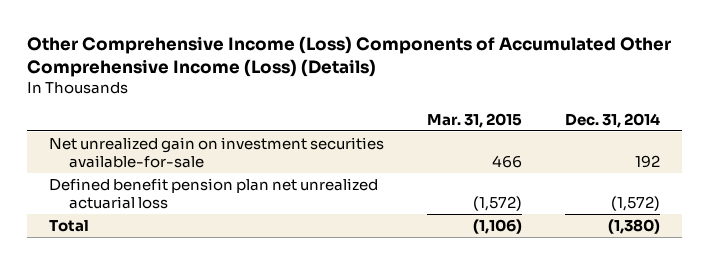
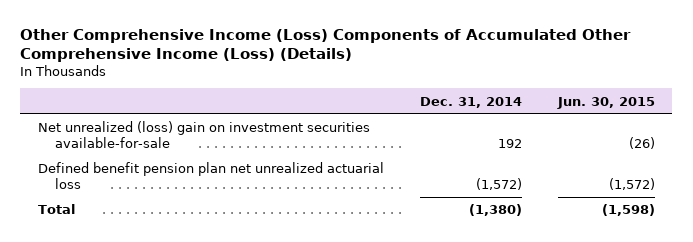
- | Mar. 31, 2015 | Dec. 31, 2014
+ | Dec. 31, 2014 | Jun. 30, 2015
- Net unrealized gain on investment securities available-for-sale | 466 | 192
+ Net unrealized (loss) gain on investment securities available-for-sale | 192 | (26)

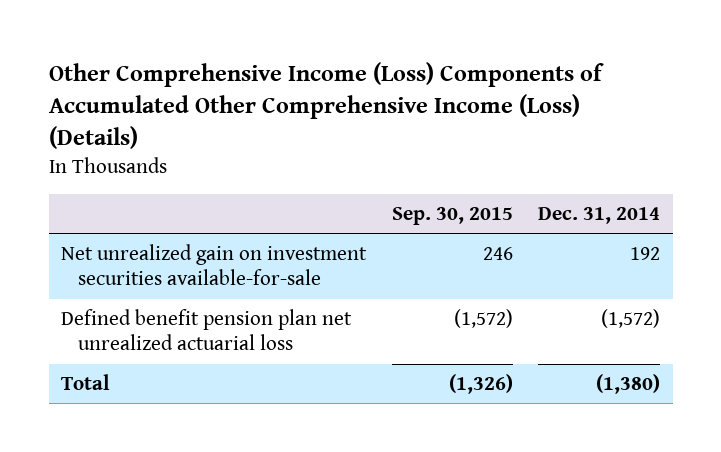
- | Dec. 31, 2014 | Jun. 30, 2015
+ | Sep. 30, 2015 | Dec. 31, 2014
- Net unrealized (loss) gain on investment securities available-for-sale | 192 | (26)
+ Net unrealized gain on investment securities available-for-sale | 246 | 192

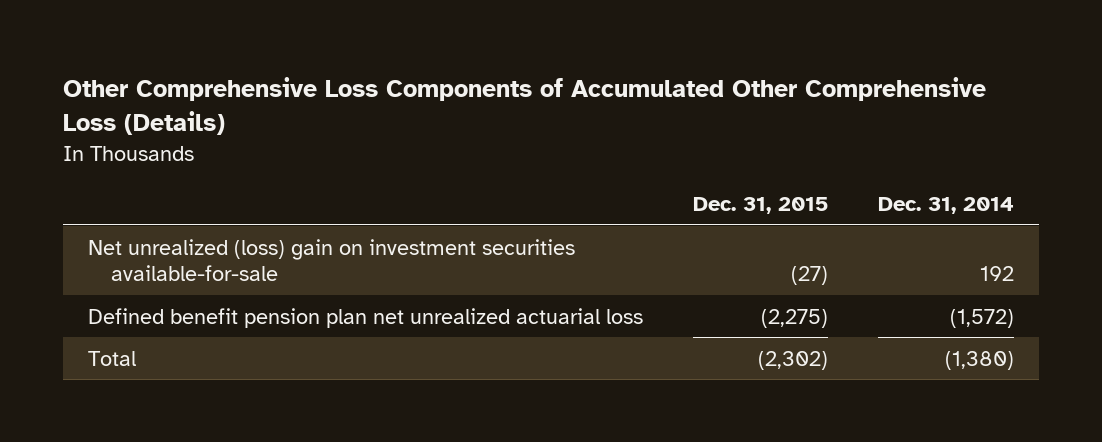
- Other Comprehensive Income (Loss) Components of Accumulated Other Comprehensive Income (Loss) (Details)
+ Other Comprehensive Loss Components of Accumulated Other Comprehensive Loss (Details)
- | Sep. 30, 2015 | Dec. 31, 2014
+ | Dec. 31, 2015 | Dec. 31, 2014
- Net unrealized gain on investment securities available-for-sale | 246 | 192
+ Net unrealized (loss) gain on investment securities available-for-sale | (27) | 192

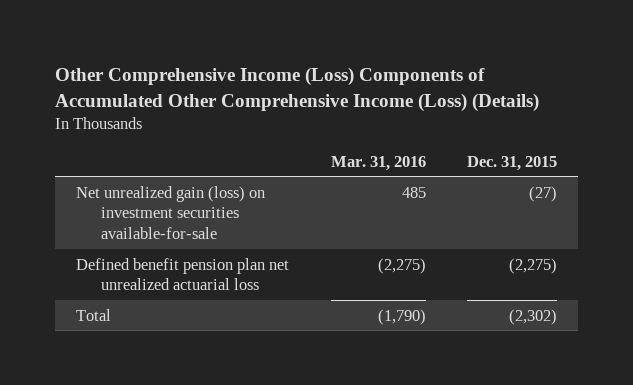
- Other Comprehensive Loss Components of Accumulated Other Comprehensive Loss (Details)
+ Other Comprehensive Income (Loss) Components of Accumulated Other Comprehensive Income (Loss) (Details)
- | Dec. 31, 2015 | Dec. 31, 2014
+ | Mar. 31, 2016 | Dec. 31, 2015
- Net unrealized (loss) gain on investment securities available-for-sale | (27) | 192
+ Net unrealized gain (loss) on investment securities available-for-sale | 485 | (27)

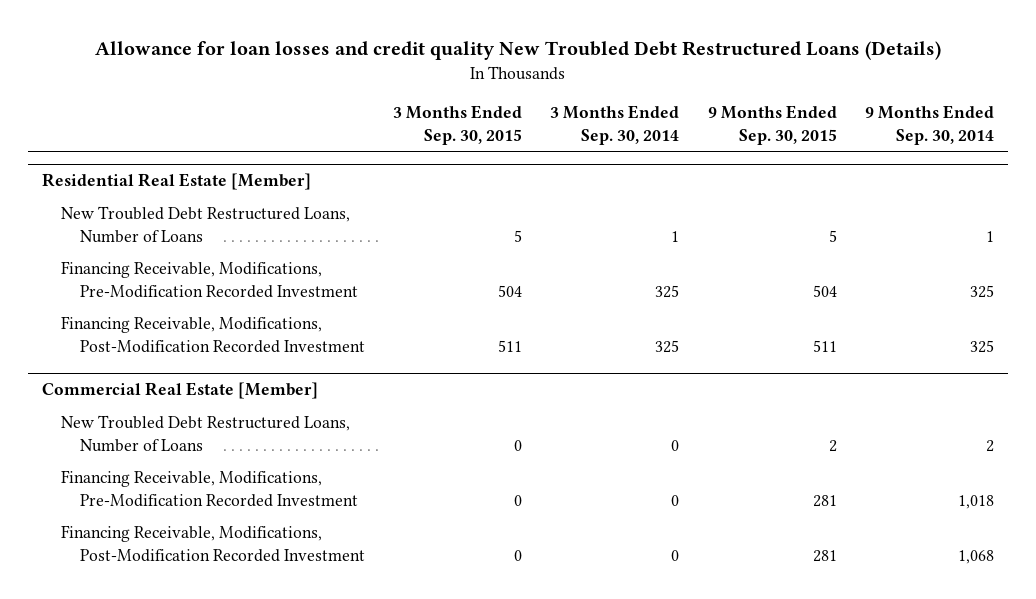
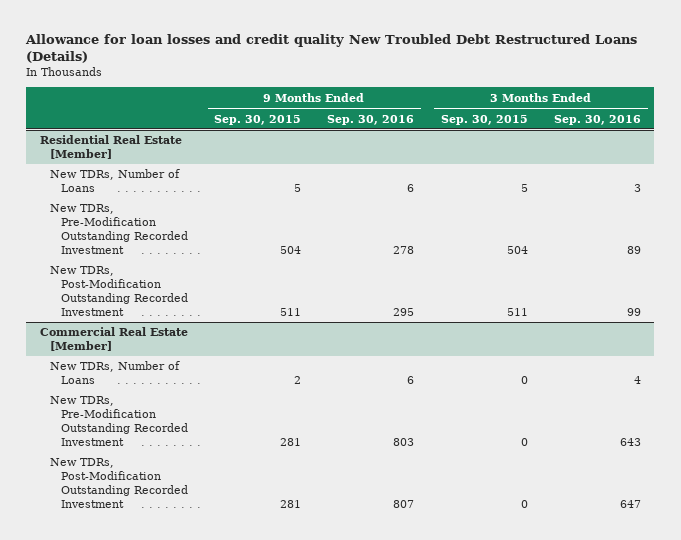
- | 3 Months Ended Sep. 30, 2015 | 3 Months Ended Sep. 30, 2014 | 9 Months Ended Sep. 30, 2015 | 9 Months Ended Sep. 30, 2014
+ | 9 Months Ended Sep. 30, 2015 | 9 Months Ended Sep. 30, 2016 | 3 Months Ended Sep. 30, 2015 | 3 Months Ended Sep. 30, 2016
@ Residential Real Estate [Member]
- New Troubled Debt Restructured Loans, Number of Loans | 5 | 1 | 5 | 1
- Financing Receivable, Modifications, Pre-Modification Recorded Investment | 504 | 325 | 504 | 325
- Financing Receivable, Modifications, Post-Modification Recorded Investment | 511 | 325 | 511 | 325
+ New TDRs, Number of Loans | 5 | 6 | 5 | 3
+ New TDRs, Pre-Modification Outstanding Recorded Investment | 504 | 278 | 504 | 89
+ New TDRs, Post-Modification Outstanding Recorded Investment | 511 | 295 | 511 | 99
@ Commercial Real Estate [Member]
- New Troubled Debt Restructured Loans, Number of Loans | 0 | 0 | 2 | 2
- Financing Receivable, Modifications, Pre-Modification Recorded Investment | 0 | 0 | 281 | 1,018
- Financing Receivable, Modifications, Post-Modification Recorded Investment | 0 | 0 | 281 | 1,068
+ New TDRs, Number of Loans | 2 | 6 | 0 | 4
+ New TDRs, Pre-Modification Outstanding Recorded Investment | 281 | 803 | 0 | 643
+ New TDRs, Post-Modification Outstanding Recorded Investment | 281 | 807 | 0 | 647

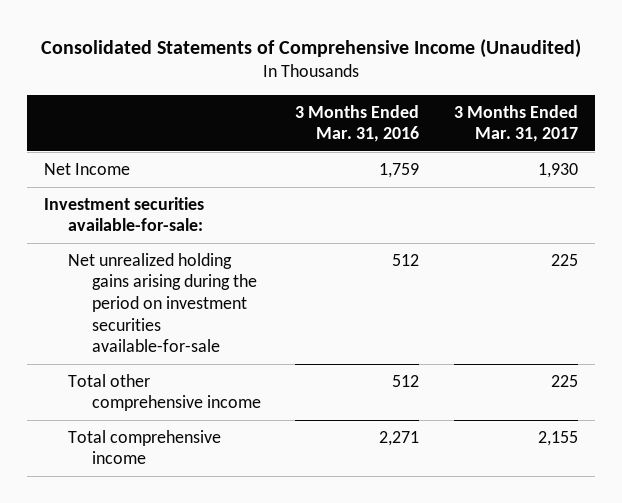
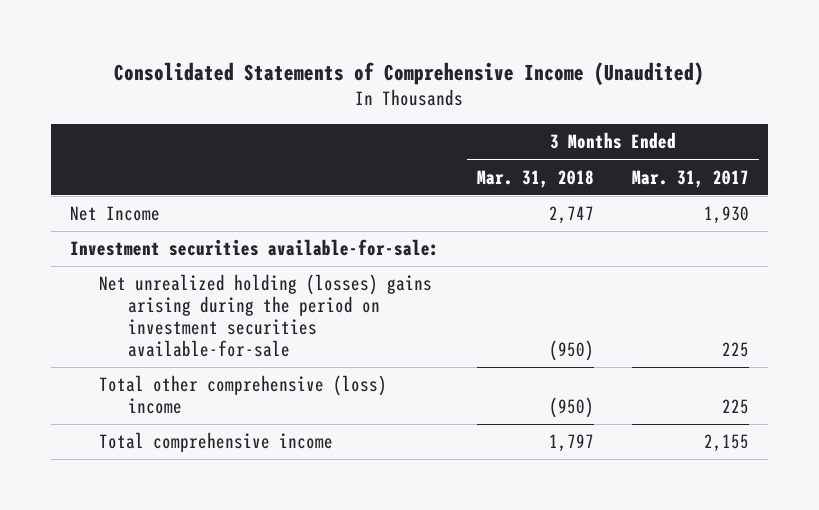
- | 3 Months Ended Mar. 31, 2016 | 3 Months Ended Mar. 31, 2017
+ | 3 Months Ended Mar. 31, 2018 | 3 Months Ended Mar. 31, 2017
- Net unrealized holding gains arising during the period on investment securities available-for-sale | 512 | 225
- Total other comprehensive income | 512 | 225
+ Net unrealized holding (losses) gains arising during the period on investment securities available-for-sale | (950) | 225
+ Total other comprehensive (loss) income | (950) | 225

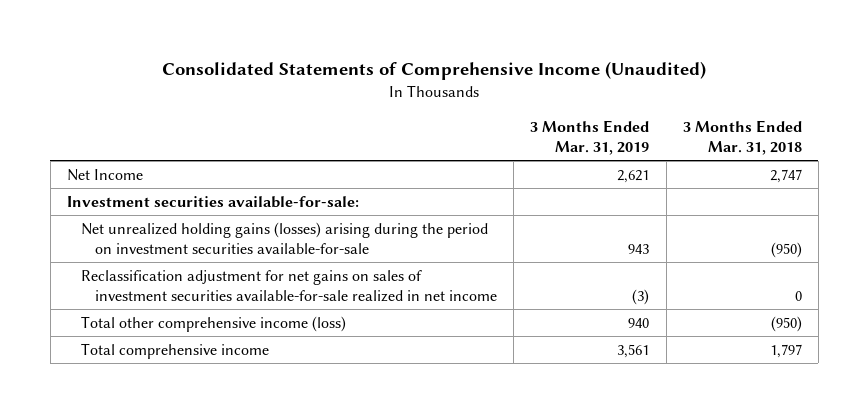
- | 3 Months Ended Mar. 31, 2018 | 3 Months Ended Mar. 31, 2017
+ | 3 Months Ended Mar. 31, 2019 | 3 Months Ended Mar. 31, 2018
- Net unrealized holding (losses) gains arising during the period on investment securities available-for-sale | (950) | 225
- Total other comprehensive (loss) income | (950) | 225
+ Net unrealized holding gains (losses) arising during the period on investment securities available-for-sale | 943 | (950)
+ Reclassification adjustment for net gains on sales of investment securities available-for-sale realized in net income | (3) | 0
+ Total other comprehensive income (loss) | 940 | (950)

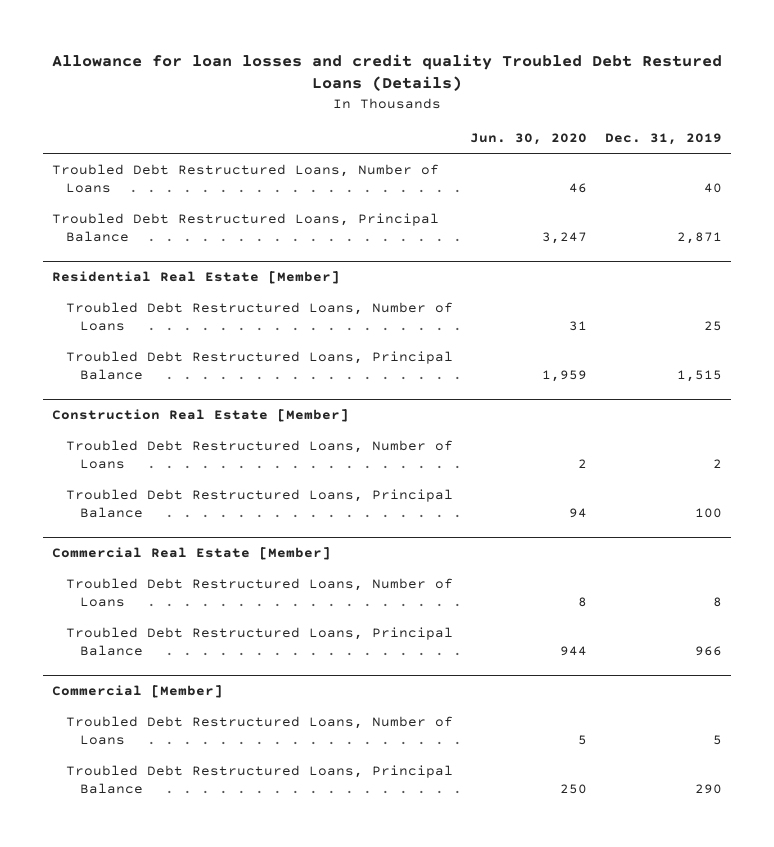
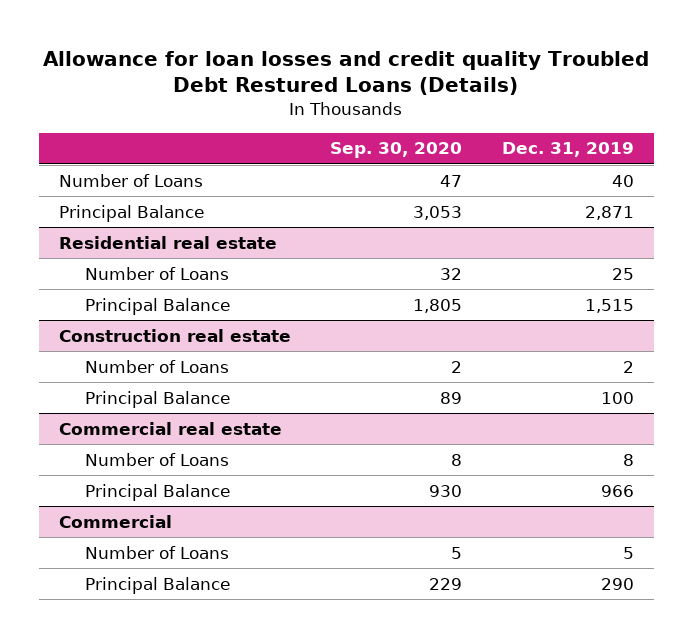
- | Jun. 30, 2020 | Dec. 31, 2019
+ | Sep. 30, 2020 | Dec. 31, 2019
- Troubled Debt Restructured Loans, Number of Loans | 46 | 40
- Troubled Debt Restructured Loans, Principal Balance | 3,247 | 2,871
- Residential Real Estate [Member]
- Troubled Debt Restructured Loans, Number of Loans | 31 | 25
- Troubled Debt Restructured Loans, Principal Balance | 1,959 | 1,515
- Construction Real Estate [Member]
- Troubled Debt Restructured Loans, Number of Loans | 2 | 2
- Troubled Debt Restructured Loans, Principal Balance | 94 | 100
- Commercial Real Estate [Member]
- Troubled Debt Restructured Loans, Number of Loans | 8 | 8
- Troubled Debt Restructured Loans, Principal Balance | 944 | 966
- Commercial [Member]
- Troubled Debt Restructured Loans, Number of Loans | 5 | 5
- Troubled Debt Restructured Loans, Principal Balance | 250 | 290
+ Number of Loans | 47 | 40
+ Principal Balance | 3,053 | 2,871
+ Residential real estate
+ Number of Loans | 32 | 25
+ Principal Balance | 1,805 | 1,515
+ Construction real estate
+ Number of Loans | 2 | 2
+ Principal Balance | 89 | 100
+ Commercial real estate
+ Number of Loans | 8 | 8
+ Principal Balance | 930 | 966
+ Commercial
+ Number of Loans | 5 | 5
+ Principal Balance | 229 | 290

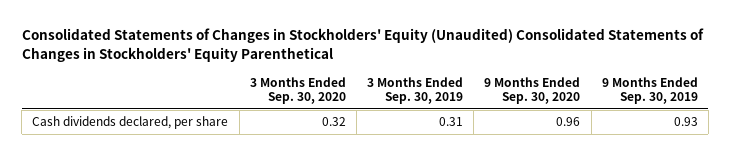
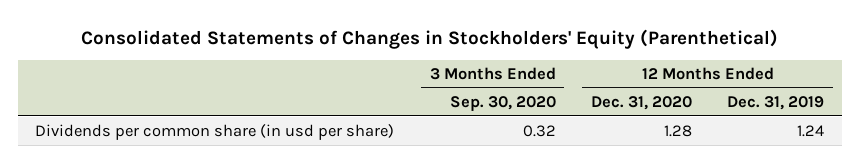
- Consolidated Statements of Changes in Stockholders' Equity (Unaudited) Consolidated Statements of Changes in Stockholders' Equity Parenthetical
+ Consolidated Statements of Changes in Stockholders' Equity (Parenthetical)
- | 3 Months Ended Sep. 30, 2020 | 3 Months Ended Sep. 30, 2019 | 9 Months Ended Sep. 30, 2020 | 9 Months Ended Sep. 30, 2019
+ | 3 Months Ended Sep. 30, 2020 | 12 Months Ended Dec. 31, 2020 | 12 Months Ended Dec. 31, 2019
- Cash dividends declared, per share | 0.32 | 0.31 | 0.96 | 0.93
+ Dividends per common share (in usd per share) | 0.32 | 1.28 | 1.24

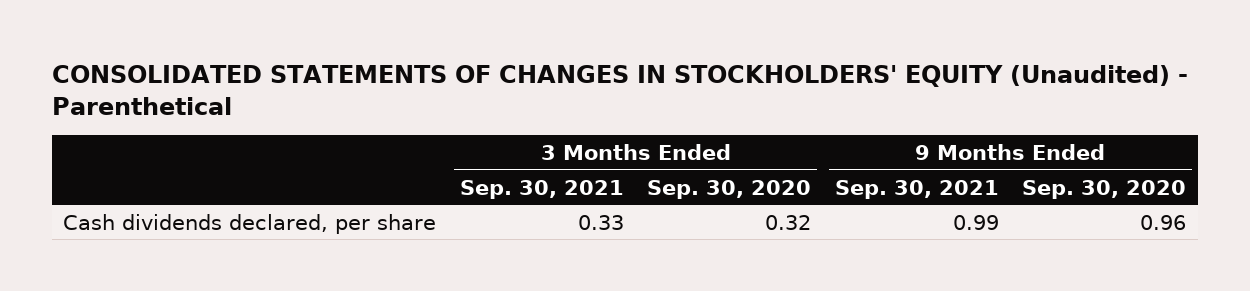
- Consolidated Statements of Changes in Stockholders' Equity (Parenthetical)
+ CONSOLIDATED STATEMENTS OF CHANGES IN STOCKHOLDERS' EQUITY (Unaudited) - Parenthetical
- | 3 Months Ended Sep. 30, 2020 | 12 Months Ended Dec. 31, 2020 | 12 Months Ended Dec. 31, 2019
+ | 3 Months Ended Sep. 30, 2021 | 3 Months Ended Sep. 30, 2020 | 9 Months Ended Sep. 30, 2021 | 9 Months Ended Sep. 30, 2020
- Dividends per common share (in usd per share) | 0.32 | 1.28 | 1.24
+ Cash dividends declared, per share | 0.33 | 0.32 | 0.99 | 0.96

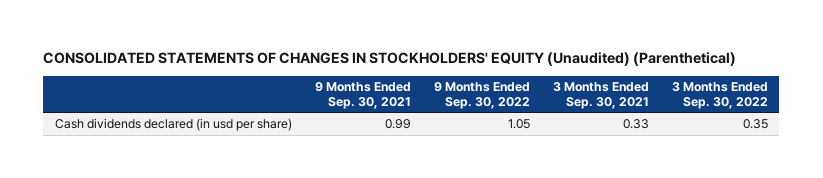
- CONSOLIDATED STATEMENTS OF CHANGES IN STOCKHOLDERS' EQUITY (Unaudited) - Parenthetical
+ CONSOLIDATED STATEMENTS OF CHANGES IN STOCKHOLDERS' EQUITY (Unaudited) (Parenthetical)
- | 3 Months Ended Sep. 30, 2021 | 3 Months Ended Sep. 30, 2020 | 9 Months Ended Sep. 30, 2021 | 9 Months Ended Sep. 30, 2020
+ | 9 Months Ended Sep. 30, 2021 | 9 Months Ended Sep. 30, 2022 | 3 Months Ended Sep. 30, 2021 | 3 Months Ended Sep. 30, 2022
- Cash dividends declared, per share | 0.33 | 0.32 | 0.99 | 0.96
+ Cash dividends declared (in usd per share) | 0.99 | 1.05 | 0.33 | 0.35

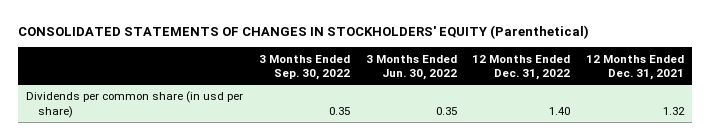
- CONSOLIDATED STATEMENTS OF CHANGES IN STOCKHOLDERS' EQUITY (Unaudited) (Parenthetical)
+ CONSOLIDATED STATEMENTS OF CHANGES IN STOCKHOLDERS' EQUITY (Parenthetical)
- | 9 Months Ended Sep. 30, 2021 | 9 Months Ended Sep. 30, 2022 | 3 Months Ended Sep. 30, 2021 | 3 Months Ended Sep. 30, 2022
+ | 3 Months Ended Sep. 30, 2022 | 3 Months Ended Jun. 30, 2022 | 12 Months Ended Dec. 31, 2022 | 12 Months Ended Dec. 31, 2021
- Cash dividends declared (in usd per share) | 0.99 | 1.05 | 0.33 | 0.35
+ Dividends per common share (in usd per share) | 0.35 | 0.35 | 1.40 | 1.32

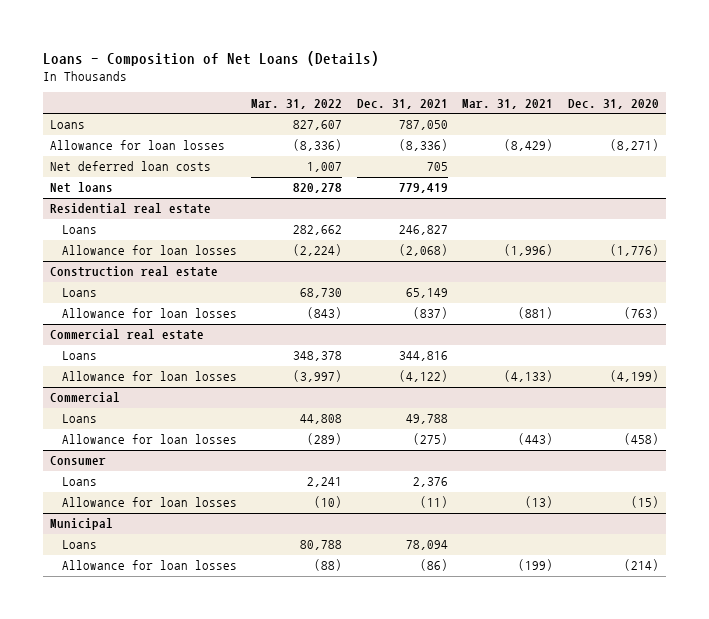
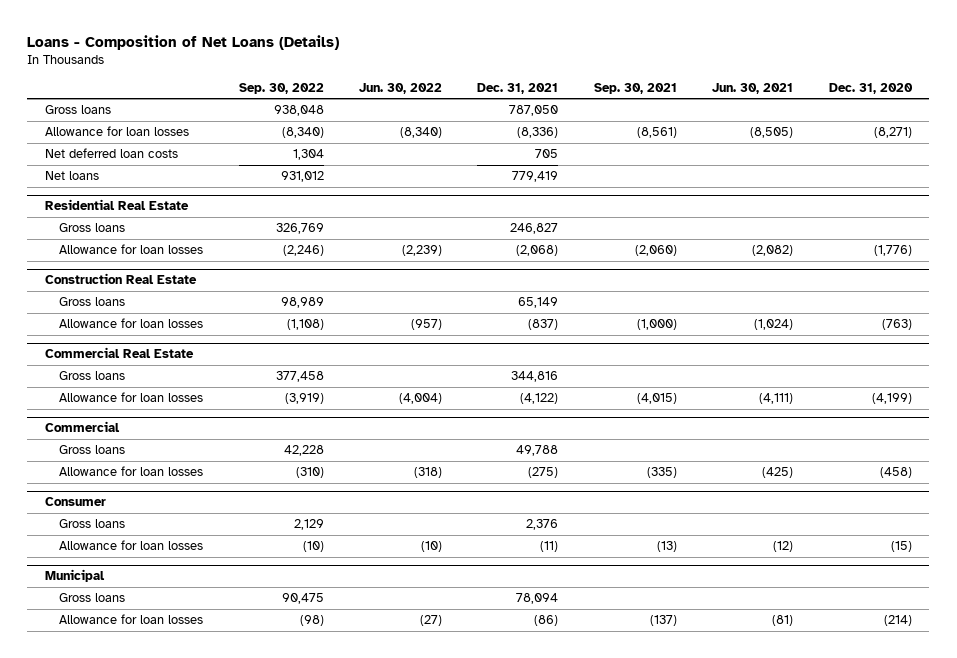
- | Mar. 31, 2022 | Dec. 31, 2021 | Mar. 31, 2021 | Dec. 31, 2020
+ | Sep. 30, 2022 | Jun. 30, 2022 | Dec. 31, 2021 | Sep. 30, 2021 | Jun. 30, 2021 | Dec. 31, 2020
- Loans | 827,607 | 787,050 | |
+ Gross loans | 938,048 | | 787,050 | | |
- Residential real estate
- Loans | 282,662 | 246,827 | |
+ Residential Real Estate
+ Gross loans | 326,769 | | 246,827 | | |
- Construction real estate
- Loans | 68,730 | 65,149 | |
+ Construction Real Estate
+ Gross loans | 98,989 | | 65,149 | | |
- Commercial real estate
- Loans | 348,378 | 344,816 | |
+ Commercial Real Estate
+ Gross loans | 377,458 | | 344,816 | | |
@ Commercial
- Loans | 44,808 | 49,788 | |
+ Gross loans | 42,228 | | 49,788 | | |
@ Consumer
- Loans | 2,241 | 2,376 | |
+ Gross loans | 2,129 | | 2,376 | | |
@ Municipal
- Loans | 80,788 | 78,094 | |
+ Gross loans | 90,475 | | 78,094 | | |

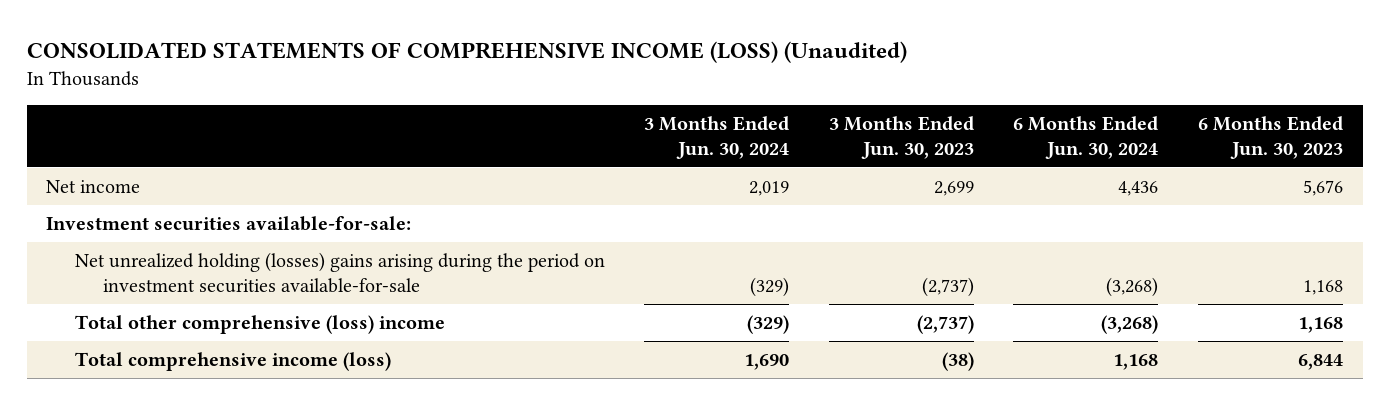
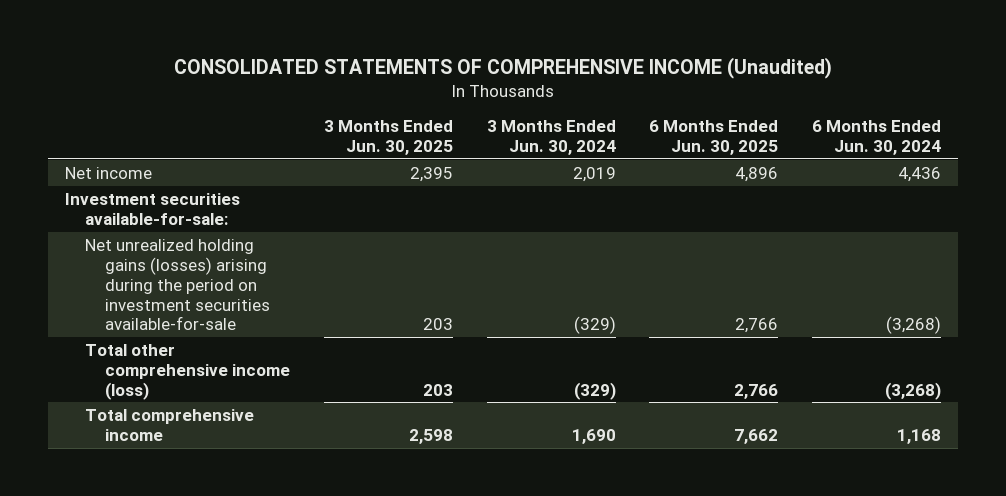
- CONSOLIDATED STATEMENTS OF COMPREHENSIVE INCOME (LOSS) (Unaudited)
+ CONSOLIDATED STATEMENTS OF COMPREHENSIVE INCOME (Unaudited)
- | 3 Months Ended Jun. 30, 2024 | 3 Months Ended Jun. 30, 2023 | 6 Months Ended Jun. 30, 2024 | 6 Months Ended Jun. 30, 2023
+ | 3 Months Ended Jun. 30, 2025 | 3 Months Ended Jun. 30, 2024 | 6 Months Ended Jun. 30, 2025 | 6 Months Ended Jun. 30, 2024
- Net unrealized holding (losses) gains arising during the period on investment securities available-for-sale | (329) | (2,737) | (3,268) | 1,168
- Total other comprehensive (loss) income | (329) | (2,737) | (3,268) | 1,168
- Total comprehensive income (loss) | 1,690 | (38) | 1,168 | 6,844
+ Net unrealized holding gains (losses) arising during the period on investment securities available-for-sale | 203 | (329) | 2,766 | (3,268)
+ Total other comprehensive income (loss) | 203 | (329) | 2,766 | (3,268)
+ Total comprehensive income | 2,598 | 1,690 | 7,662 | 1,168

